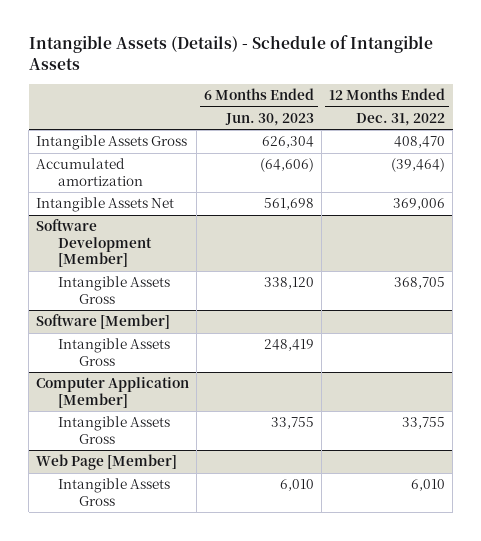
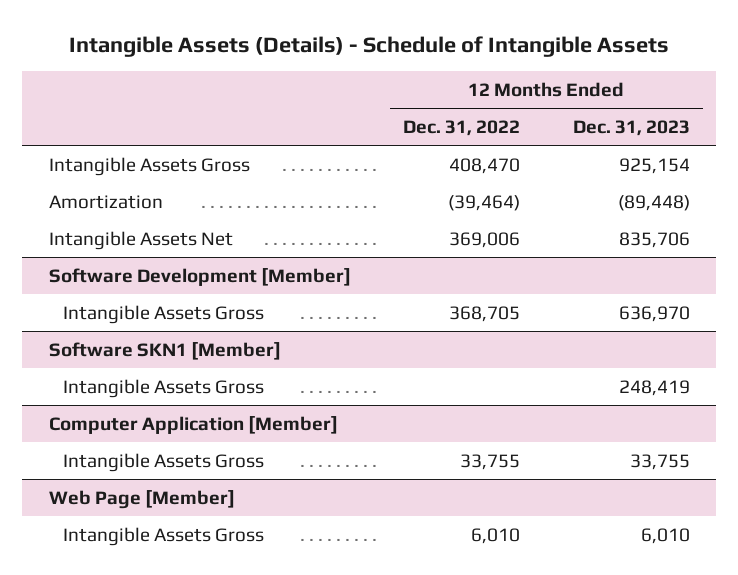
- | 6 Months Ended Jun. 30, 2023 | 12 Months Ended Dec. 31, 2022
+ | 12 Months Ended Dec. 31, 2022 | 12 Months Ended Dec. 31, 2023
- Accumulated amortization | (64,606) | (39,464)
+ Amortization | (39,464) | (89,448)
- Software [Member]
+ Software SKN1 [Member]

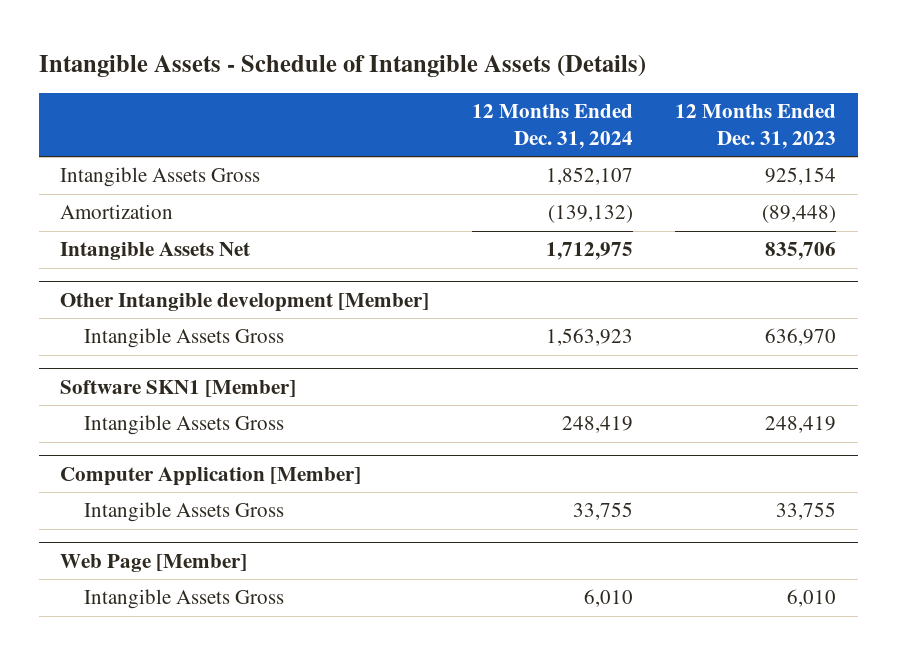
- Intangible Assets (Details) - Schedule of Intangible Assets
+ Intangible Assets - Schedule of Intangible Assets (Details)
- | 12 Months Ended Dec. 31, 2022 | 12 Months Ended Dec. 31, 2023
+ | 12 Months Ended Dec. 31, 2024 | 12 Months Ended Dec. 31, 2023
- Software Development [Member]
+ Other Intangible development [Member]

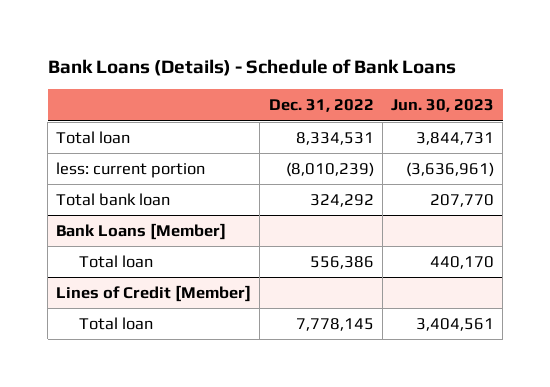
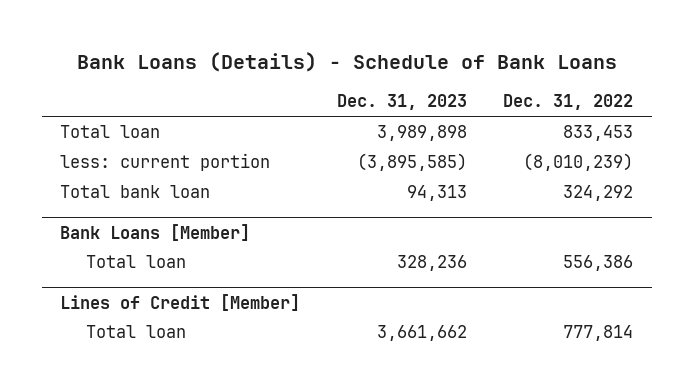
- | Dec. 31, 2022 | Jun. 30, 2023
+ | Dec. 31, 2023 | Dec. 31, 2022
- Total loan | 8,334,531 | 3,844,731
+ Total loan | 3,989,898 | 833,453
@ Lines of Credit [Member]
- Total loan | 7,778,145 | 3,404,561
+ Total loan | 3,661,662 | 777,814

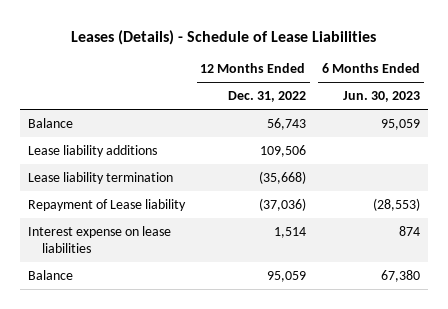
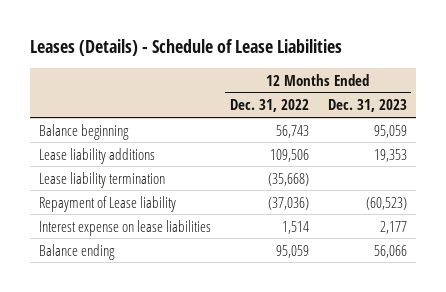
- | 12 Months Ended Dec. 31, 2022 | 6 Months Ended Jun. 30, 2023
+ | 12 Months Ended Dec. 31, 2022 | 12 Months Ended Dec. 31, 2023
- Balance | 56,743 | 95,059
+ Balance beginning | 56,743 | 95,059
- Balance | 95,059 | 67,380
+ Balance ending | 95,059 | 56,066

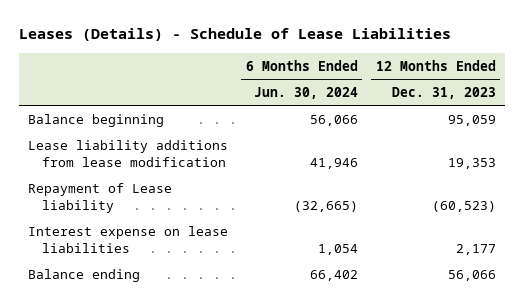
- | 12 Months Ended Dec. 31, 2022 | 12 Months Ended Dec. 31, 2023
+ | 6 Months Ended Jun. 30, 2024 | 12 Months Ended Dec. 31, 2023
- Lease liability additions | 109,506 | 19,353
- Lease liability termination | (35,668) |
+ Lease liability additions from lease modification | 41,946 | 19,353

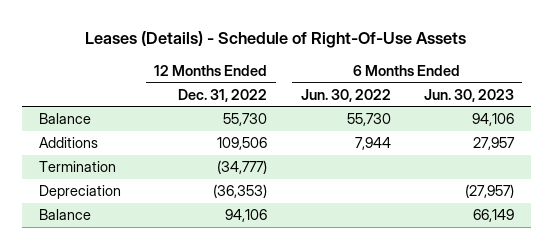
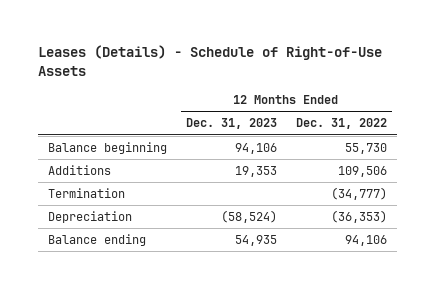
- Leases (Details) - Schedule of Right-Of-Use Assets
+ Leases (Details) - Schedule of Right-of-Use Assets
- | 12 Months Ended Dec. 31, 2022 | 6 Months Ended Jun. 30, 2022 | 6 Months Ended Jun. 30, 2023
+ | 12 Months Ended Dec. 31, 2023 | 12 Months Ended Dec. 31, 2022
- Balance | 55,730 | 55,730 | 94,106
+ Balance beginning | 94,106 | 55,730
- Balance | 94,106 | | 66,149
+ Balance ending | 54,935 | 94,106

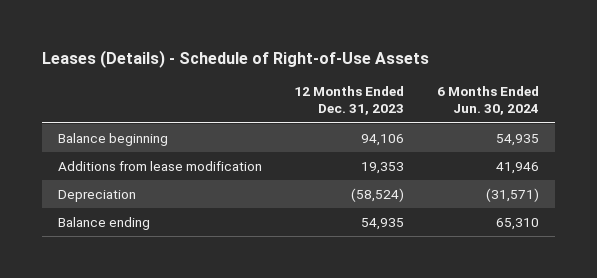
- | 12 Months Ended Dec. 31, 2023 | 12 Months Ended Dec. 31, 2022
+ | 12 Months Ended Dec. 31, 2023 | 6 Months Ended Jun. 30, 2024
- Additions | 19,353 | 109,506
- Termination | | (34,777)
+ Additions from lease modification | 19,353 | 41,946

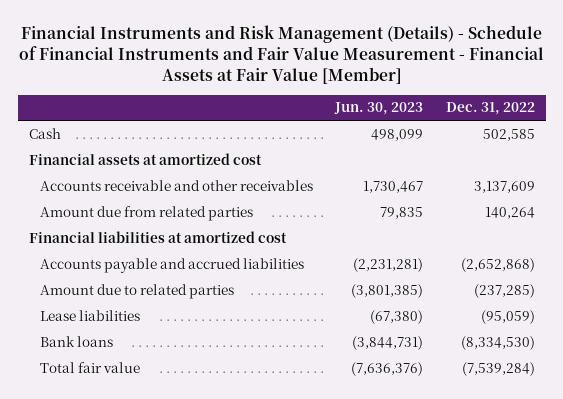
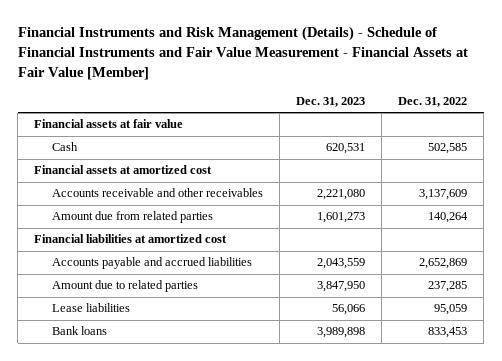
- | Jun. 30, 2023 | Dec. 31, 2022
+ | Dec. 31, 2023 | Dec. 31, 2022
+ Financial assets at fair value
- Accounts payable and accrued liabilities | (2,231,281) | (2,652,868)
- Amount due to related parties | (3,801,385) | (237,285)
- Lease liabilities | (67,380) | (95,059)
- Bank loans | (3,844,731) | (8,334,530)
- Total fair value | (7,636,376) | (7,539,284)
+ Accounts payable and accrued liabilities | 2,043,559 | 2,652,869
+ Amount due to related parties | 3,847,950 | 237,285
+ Lease liabilities | 56,066 | 95,059
+ Bank loans | 3,989,898 | 833,453

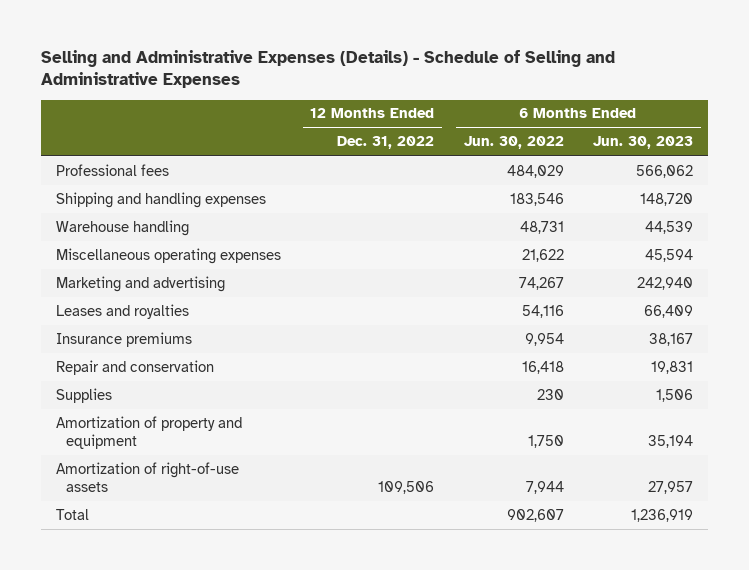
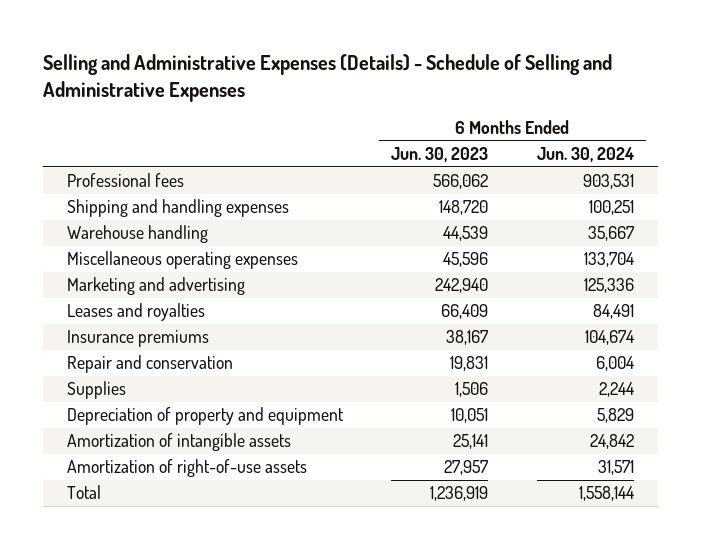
- | 12 Months Ended Dec. 31, 2022 | 6 Months Ended Jun. 30, 2022 | 6 Months Ended Jun. 30, 2023
+ | 6 Months Ended Jun. 30, 2023 | 6 Months Ended Jun. 30, 2024
- Miscellaneous operating expenses | | 21,622 | 45,594
+ Miscellaneous operating expenses | 45,596 | 133,704
- Amortization of property and equipment | | 1,750 | 35,194
+ Depreciation of property and equipment | 10,051 | 5,829
+ Amortization of intangible assets | 25,141 | 24,842

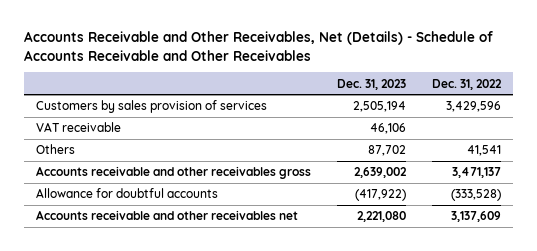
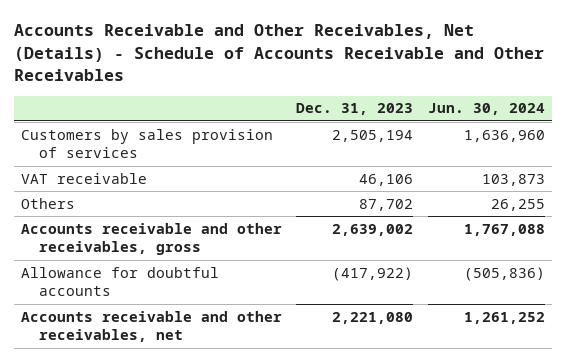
- | Dec. 31, 2023 | Dec. 31, 2022
+ | Dec. 31, 2023 | Jun. 30, 2024
- Accounts receivable and other receivables gross | 2,639,002 | 3,471,137
+ Accounts receivable and other receivables, gross | 2,639,002 | 1,767,088
- Accounts receivable and other receivables net | 2,221,080 | 3,137,609
+ Accounts receivable and other receivables, net | 2,221,080 | 1,261,252

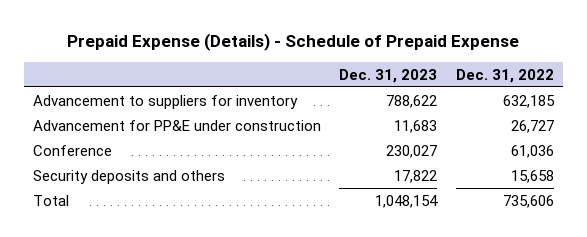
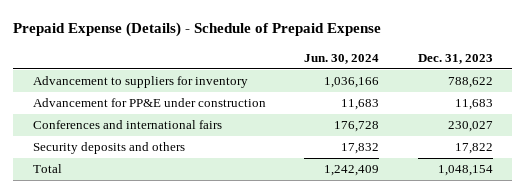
- | Dec. 31, 2023 | Dec. 31, 2022
+ | Jun. 30, 2024 | Dec. 31, 2023
- Conference | 230,027 | 61,036
+ Conferences and international fairs | 176,728 | 230,027

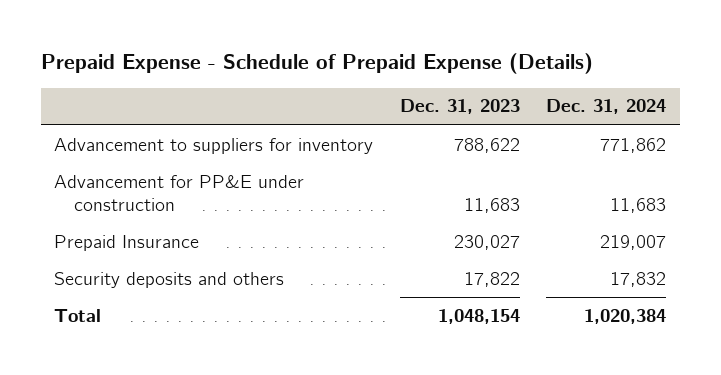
- Prepaid Expense (Details) - Schedule of Prepaid Expense
+ Prepaid Expense - Schedule of Prepaid Expense (Details)
- | Jun. 30, 2024 | Dec. 31, 2023
+ | Dec. 31, 2023 | Dec. 31, 2024
- Conferences and international fairs | 176,728 | 230,027
+ Prepaid Insurance | 230,027 | 219,007

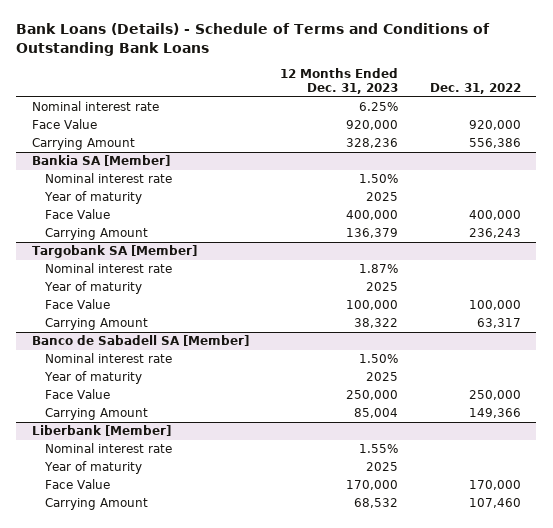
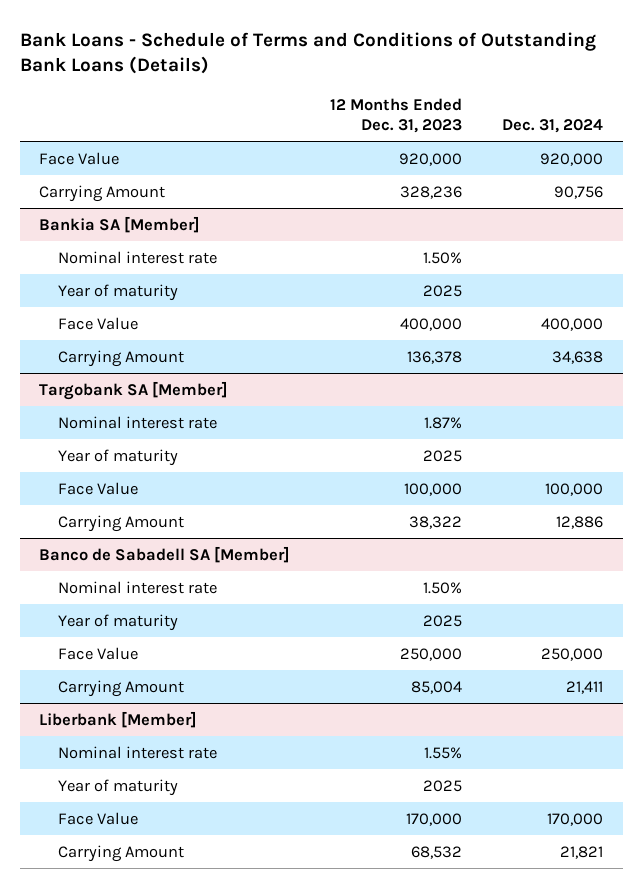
- Bank Loans (Details) - Schedule of Terms and Conditions of Outstanding Bank Loans
+ Bank Loans - Schedule of Terms and Conditions of Outstanding Bank Loans (Details)
- | 12 Months Ended Dec. 31, 2023 | Dec. 31, 2022
+ | 12 Months Ended Dec. 31, 2023 | Dec. 31, 2024
- Nominal interest rate | 6.25% |
@ Bankia SA [Member]
- Carrying Amount | 136,379 | 236,243
+ Carrying Amount | 136,378 | 34,638

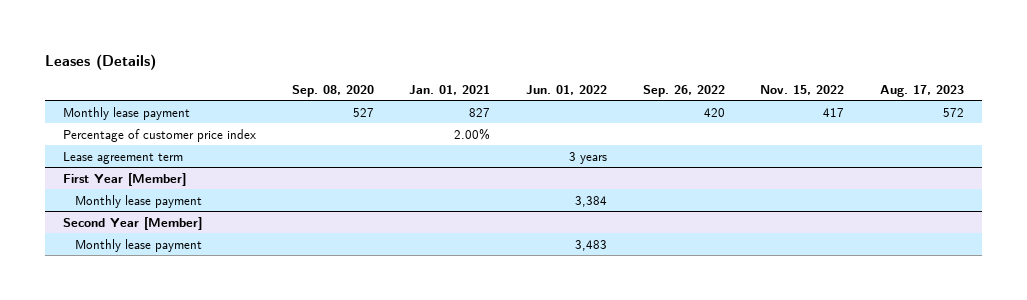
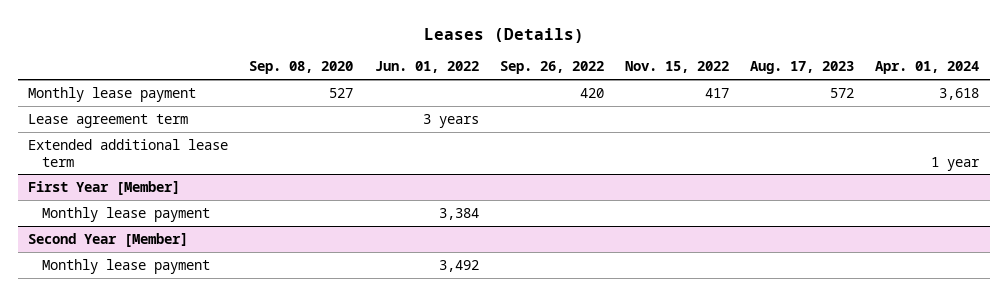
- | Sep. 08, 2020 | Jan. 01, 2021 | Jun. 01, 2022 | Sep. 26, 2022 | Nov. 15, 2022 | Aug. 17, 2023
+ | Sep. 08, 2020 | Jun. 01, 2022 | Sep. 26, 2022 | Nov. 15, 2022 | Aug. 17, 2023 | Apr. 01, 2024
- Percentage of customer price index | | 2.00% | | | |
+ Extended additional lease term | | | | | | 1 year
@ Second Year [Member]
- Monthly lease payment | | | 3,483 | | |
+ Monthly lease payment | | 3,492 | | | |

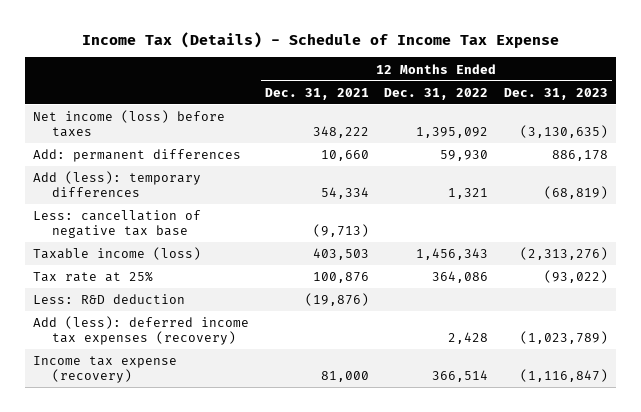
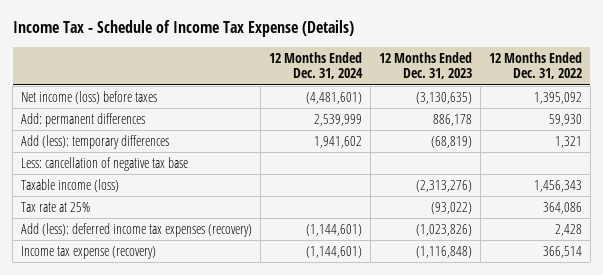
- Income Tax (Details) - Schedule of Income Tax Expense
+ Income Tax - Schedule of Income Tax Expense (Details)
- | 12 Months Ended Dec. 31, 2021 | 12 Months Ended Dec. 31, 2022 | 12 Months Ended Dec. 31, 2023
+ | 12 Months Ended Dec. 31, 2024 | 12 Months Ended Dec. 31, 2023 | 12 Months Ended Dec. 31, 2022
- Less: R&D deduction | (19,876) | |
- Add (less): deferred income tax expenses (recovery) | | 2,428 | (1,023,789)
- Income tax expense (recovery) | 81,000 | 366,514 | (1,116,847)
+ Add (less): deferred income tax expenses (recovery) | (1,144,601) | (1,023,826) | 2,428
+ Income tax expense (recovery) | (1,144,601) | (1,116,848) | 366,514

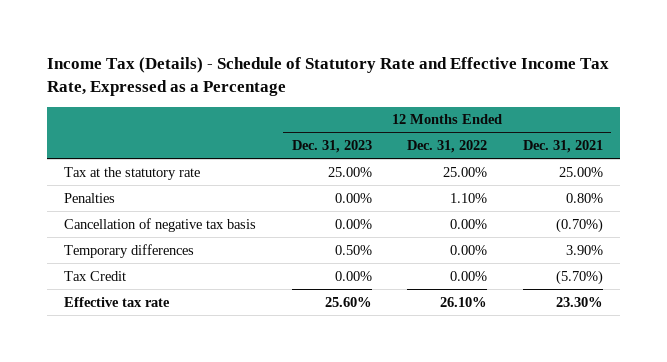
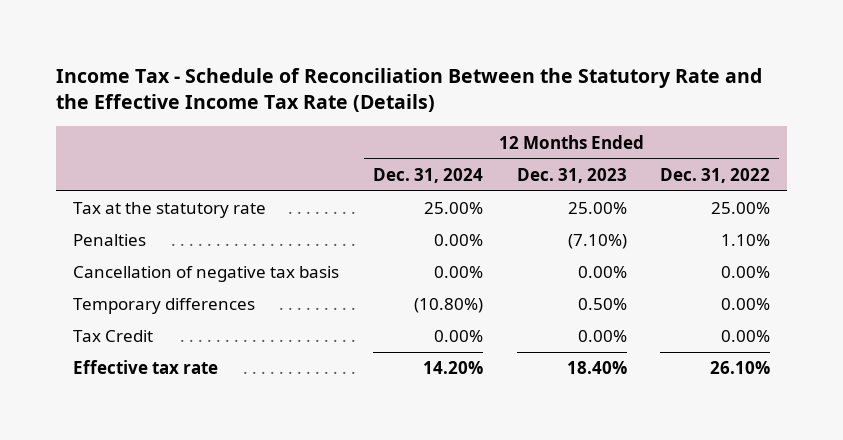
- Income Tax (Details) - Schedule of Statutory Rate and Effective Income Tax Rate, Expressed as a Percentage
+ Income Tax - Schedule of Reconciliation Between the Statutory Rate and the Effective Income Tax Rate (Details)
- | 12 Months Ended Dec. 31, 2023 | 12 Months Ended Dec. 31, 2022 | 12 Months Ended Dec. 31, 2021
+ | 12 Months Ended Dec. 31, 2024 | 12 Months Ended Dec. 31, 2023 | 12 Months Ended Dec. 31, 2022
- Penalties | 0.00% | 1.10% | 0.80%
+ Penalties | 0.00% | (7.10%) | 1.10%
- Effective tax rate | 25.60% | 26.10% | 23.30%
+ Effective tax rate | 14.20% | 18.40% | 26.10%

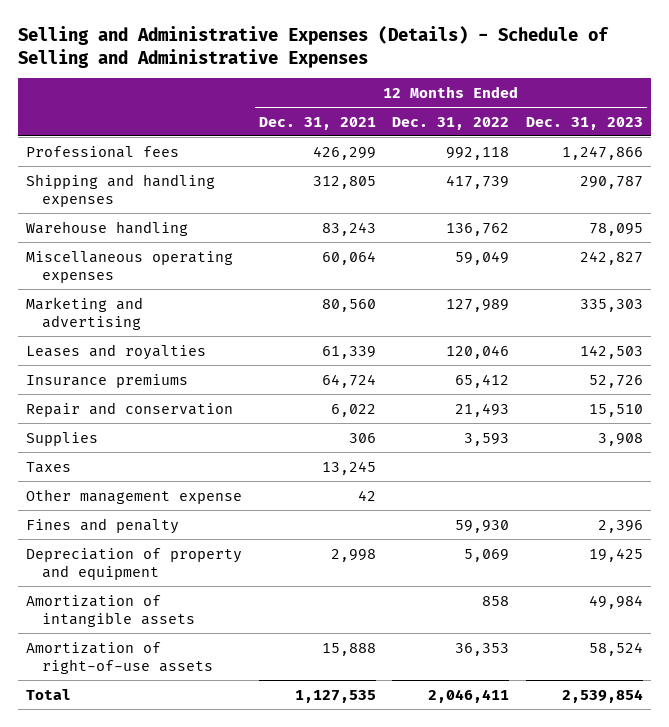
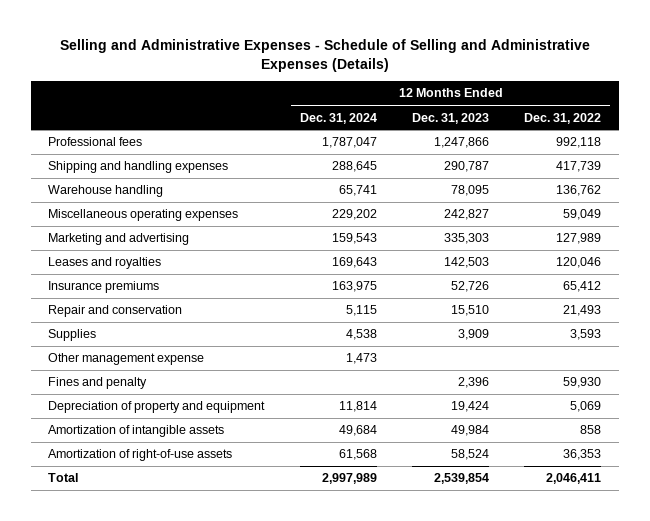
- Selling and Administrative Expenses (Details) - Schedule of Selling and Administrative Expenses
+ Selling and Administrative Expenses - Schedule of Selling and Administrative Expenses (Details)
- | 12 Months Ended Dec. 31, 2021 | 12 Months Ended Dec. 31, 2022 | 12 Months Ended Dec. 31, 2023
+ | 12 Months Ended Dec. 31, 2024 | 12 Months Ended Dec. 31, 2023 | 12 Months Ended Dec. 31, 2022
- Supplies | 306 | 3,593 | 3,908
- Taxes | 13,245 | |
+ Supplies | 4,538 | 3,909 | 3,593
- Depreciation of property and equipment | 2,998 | 5,069 | 19,425
+ Depreciation of property and equipment | 11,814 | 19,424 | 5,069

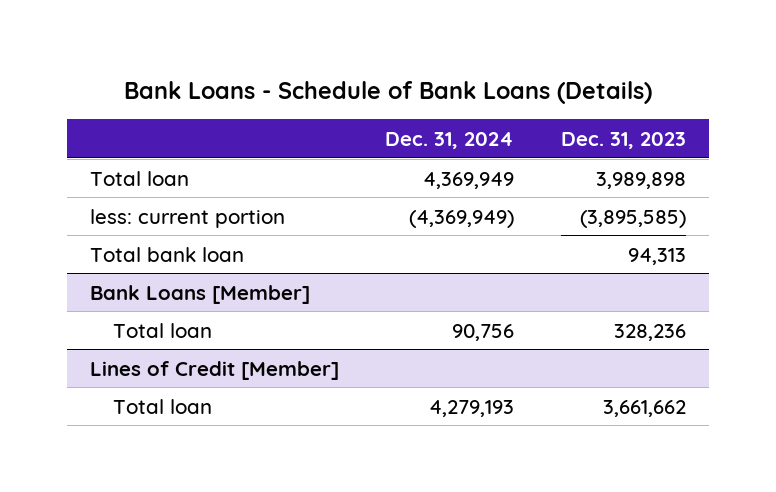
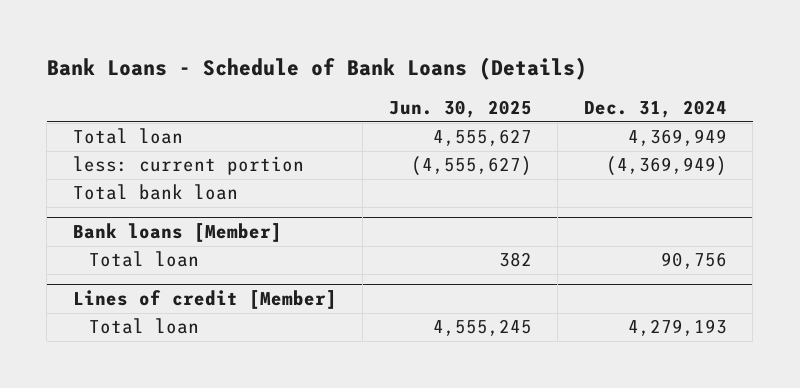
- | Dec. 31, 2024 | Dec. 31, 2023
+ | Jun. 30, 2025 | Dec. 31, 2024
- Bank Loans [Member]
+ Bank loans [Member]
- Lines of Credit [Member]
+ Lines of credit [Member]

